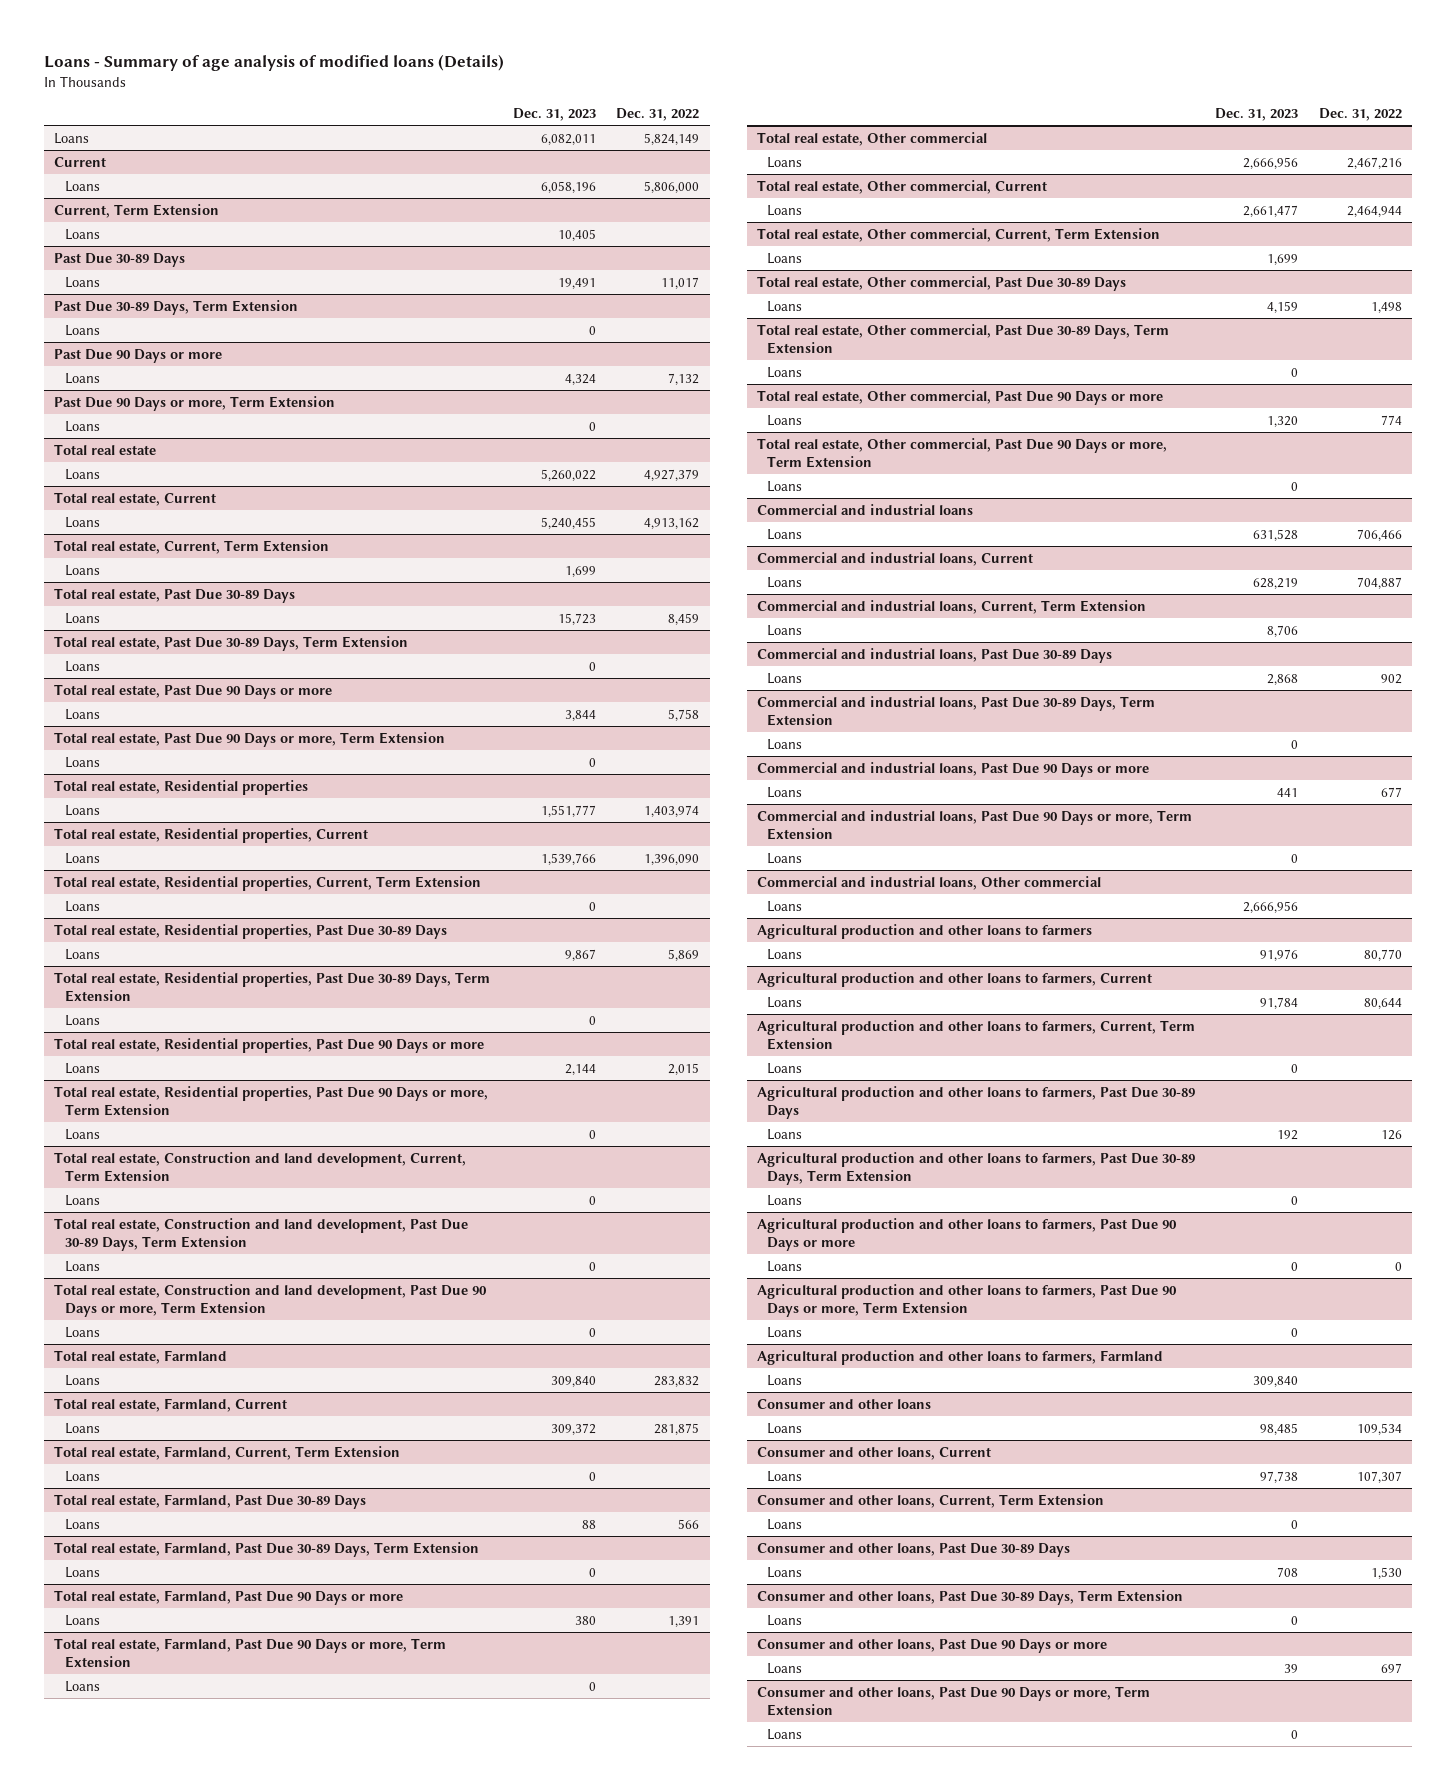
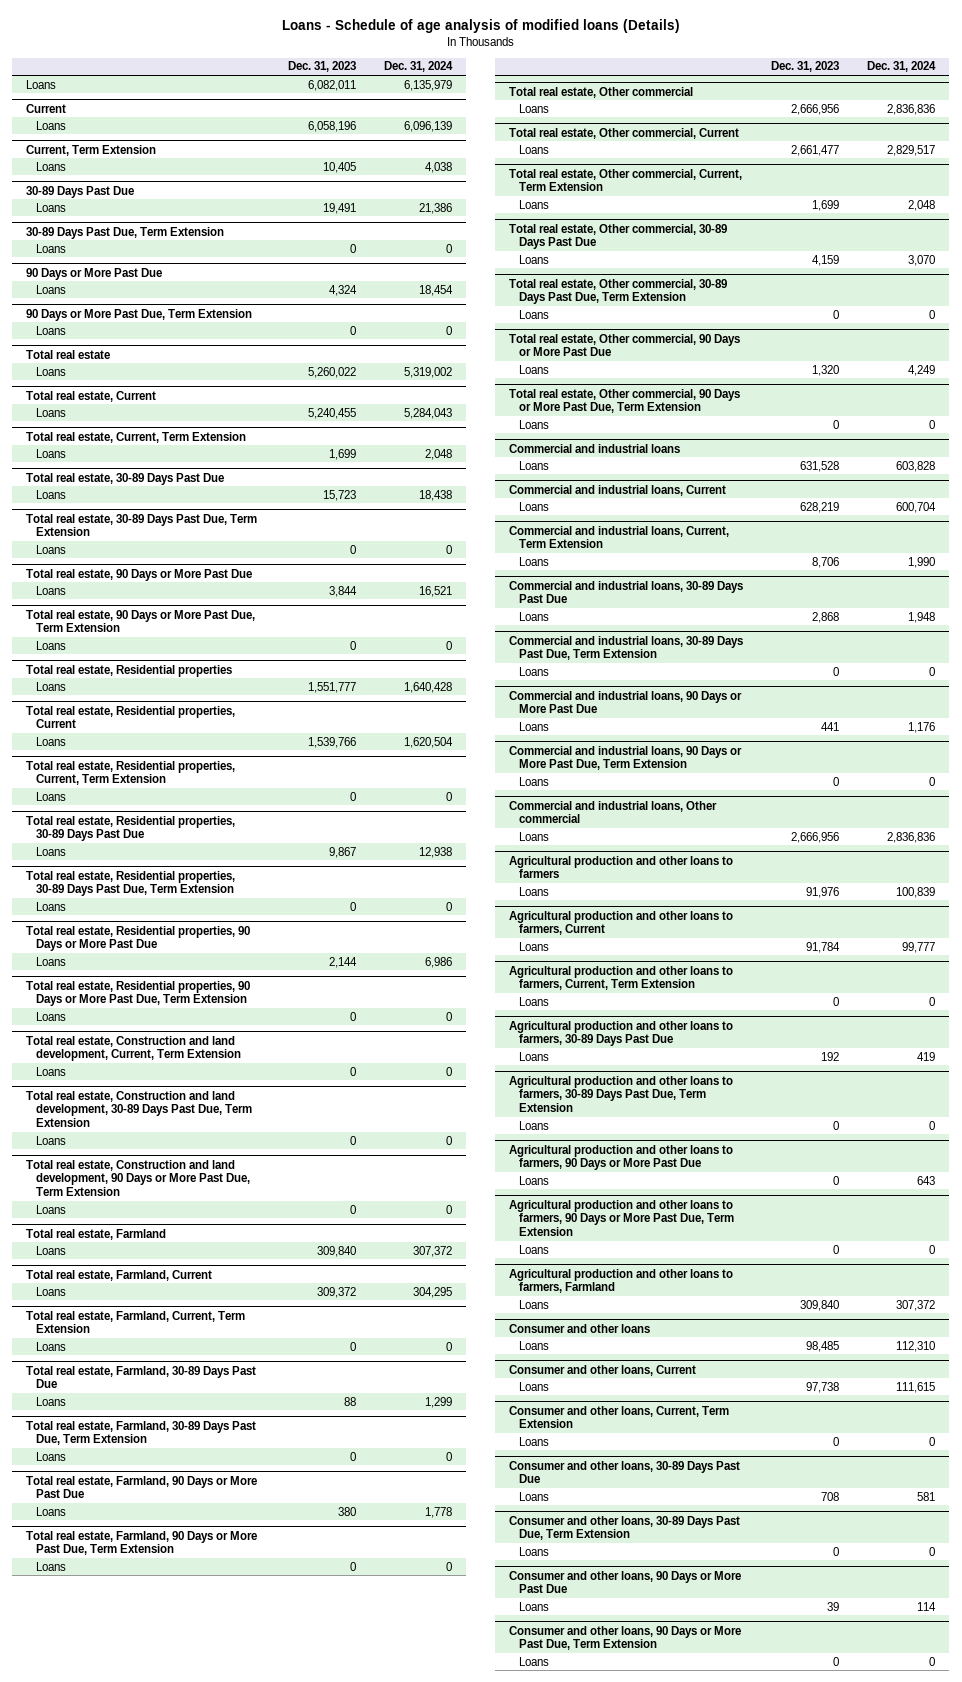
- Loans - Summary of age analysis of modified loans (Details)
+ Loans - Schedule of age analysis of modified loans (Details)
- | Dec. 31, 2023 | Dec. 31, 2022
+ | Dec. 31, 2023 | Dec. 31, 2024
- Past Due 30-89 Days
+ 30-89 Days Past Due
- Past Due 30-89 Days, Term Extension
+ 30-89 Days Past Due, Term Extension
- Past Due 90 Days or more
+ 90 Days or More Past Due
- Past Due 90 Days or more, Term Extension
+ 90 Days or More Past Due, Term Extension
- Total real estate, Past Due 30-89 Days
+ Total real estate, 30-89 Days Past Due
- Total real estate, Past Due 30-89 Days, Term Extension
+ Total real estate, 30-89 Days Past Due, Term Extension
- Total real estate, Past Due 90 Days or more
+ Total real estate, 90 Days or More Past Due
- Total real estate, Past Due 90 Days or more, Term Extension
+ Total real estate, 90 Days or More Past Due, Term Extension
- Total real estate, Residential properties, Past Due 30-89 Days
+ Total real estate, Residential properties, 30-89 Days Past Due
- Total real estate, Residential properties, Past Due 30-89 Days, Term Extension
+ Total real estate, Residential properties, 30-89 Days Past Due, Term Extension
- Total real estate, Residential properties, Past Due 90 Days or more
+ Total real estate, Residential properties, 90 Days or More Past Due
- Total real estate, Residential properties, Past Due 90 Days or more, Term Extension
+ Total real estate, Residential properties, 90 Days or More Past Due, Term Extension
- Total real estate, Construction and land development, Past Due 30-89 Days, Term Extension
+ Total real estate, Construction and land development, 30-89 Days Past Due, Term Extension
- Total real estate, Construction and land development, Past Due 90 Days or more, Term Extension
+ Total real estate, Construction and land development, 90 Days or More Past Due, Term Extension
- Total real estate, Farmland, Past Due 30-89 Days
+ Total real estate, Farmland, 30-89 Days Past Due
- Total real estate, Farmland, Past Due 30-89 Days, Term Extension
+ Total real estate, Farmland, 30-89 Days Past Due, Term Extension
- Total real estate, Farmland, Past Due 90 Days or more
+ Total real estate, Farmland, 90 Days or More Past Due
- Total real estate, Farmland, Past Due 90 Days or more, Term Extension
+ Total real estate, Farmland, 90 Days or More Past Due, Term Extension
- Total real estate, Other commercial, Past Due 30-89 Days
+ Total real estate, Other commercial, 30-89 Days Past Due
- Total real estate, Other commercial, Past Due 30-89 Days, Term Extension
+ Total real estate, Other commercial, 30-89 Days Past Due, Term Extension
- Total real estate, Other commercial, Past Due 90 Days or more
+ Total real estate, Other commercial, 90 Days or More Past Due
- Total real estate, Other commercial, Past Due 90 Days or more, Term Extension
+ Total real estate, Other commercial, 90 Days or More Past Due, Term Extension
- Commercial and industrial loans, Past Due 30-89 Days
+ Commercial and industrial loans, 30-89 Days Past Due
- Commercial and industrial loans, Past Due 30-89 Days, Term Extension
+ Commercial and industrial loans, 30-89 Days Past Due, Term Extension
- Commercial and industrial loans, Past Due 90 Days or more
+ Commercial and industrial loans, 90 Days or More Past Due
- Commercial and industrial loans, Past Due 90 Days or more, Term Extension
+ Commercial and industrial loans, 90 Days or More Past Due, Term Extension
- Agricultural production and other loans to farmers, Past Due 30-89 Days
+ Agricultural production and other loans to farmers, 30-89 Days Past Due
- Agricultural production and other loans to farmers, Past Due 30-89 Days, Term Extension
+ Agricultural production and other loans to farmers, 30-89 Days Past Due, Term Extension
- Agricultural production and other loans to farmers, Past Due 90 Days or more
+ Agricultural production and other loans to farmers, 90 Days or More Past Due
- Agricultural production and other loans to farmers, Past Due 90 Days or more, Term Extension
+ Agricultural production and other loans to farmers, 90 Days or More Past Due, Term Extension
- Consumer and other loans, Past Due 30-89 Days
+ Consumer and other loans, 30-89 Days Past Due
- Consumer and other loans, Past Due 30-89 Days, Term Extension
+ Consumer and other loans, 30-89 Days Past Due, Term Extension
- Consumer and other loans, Past Due 90 Days or more
+ Consumer and other loans, 90 Days or More Past Due
- Consumer and other loans, Past Due 90 Days or more, Term Extension
+ Consumer and other loans, 90 Days or More Past Due, Term Extension

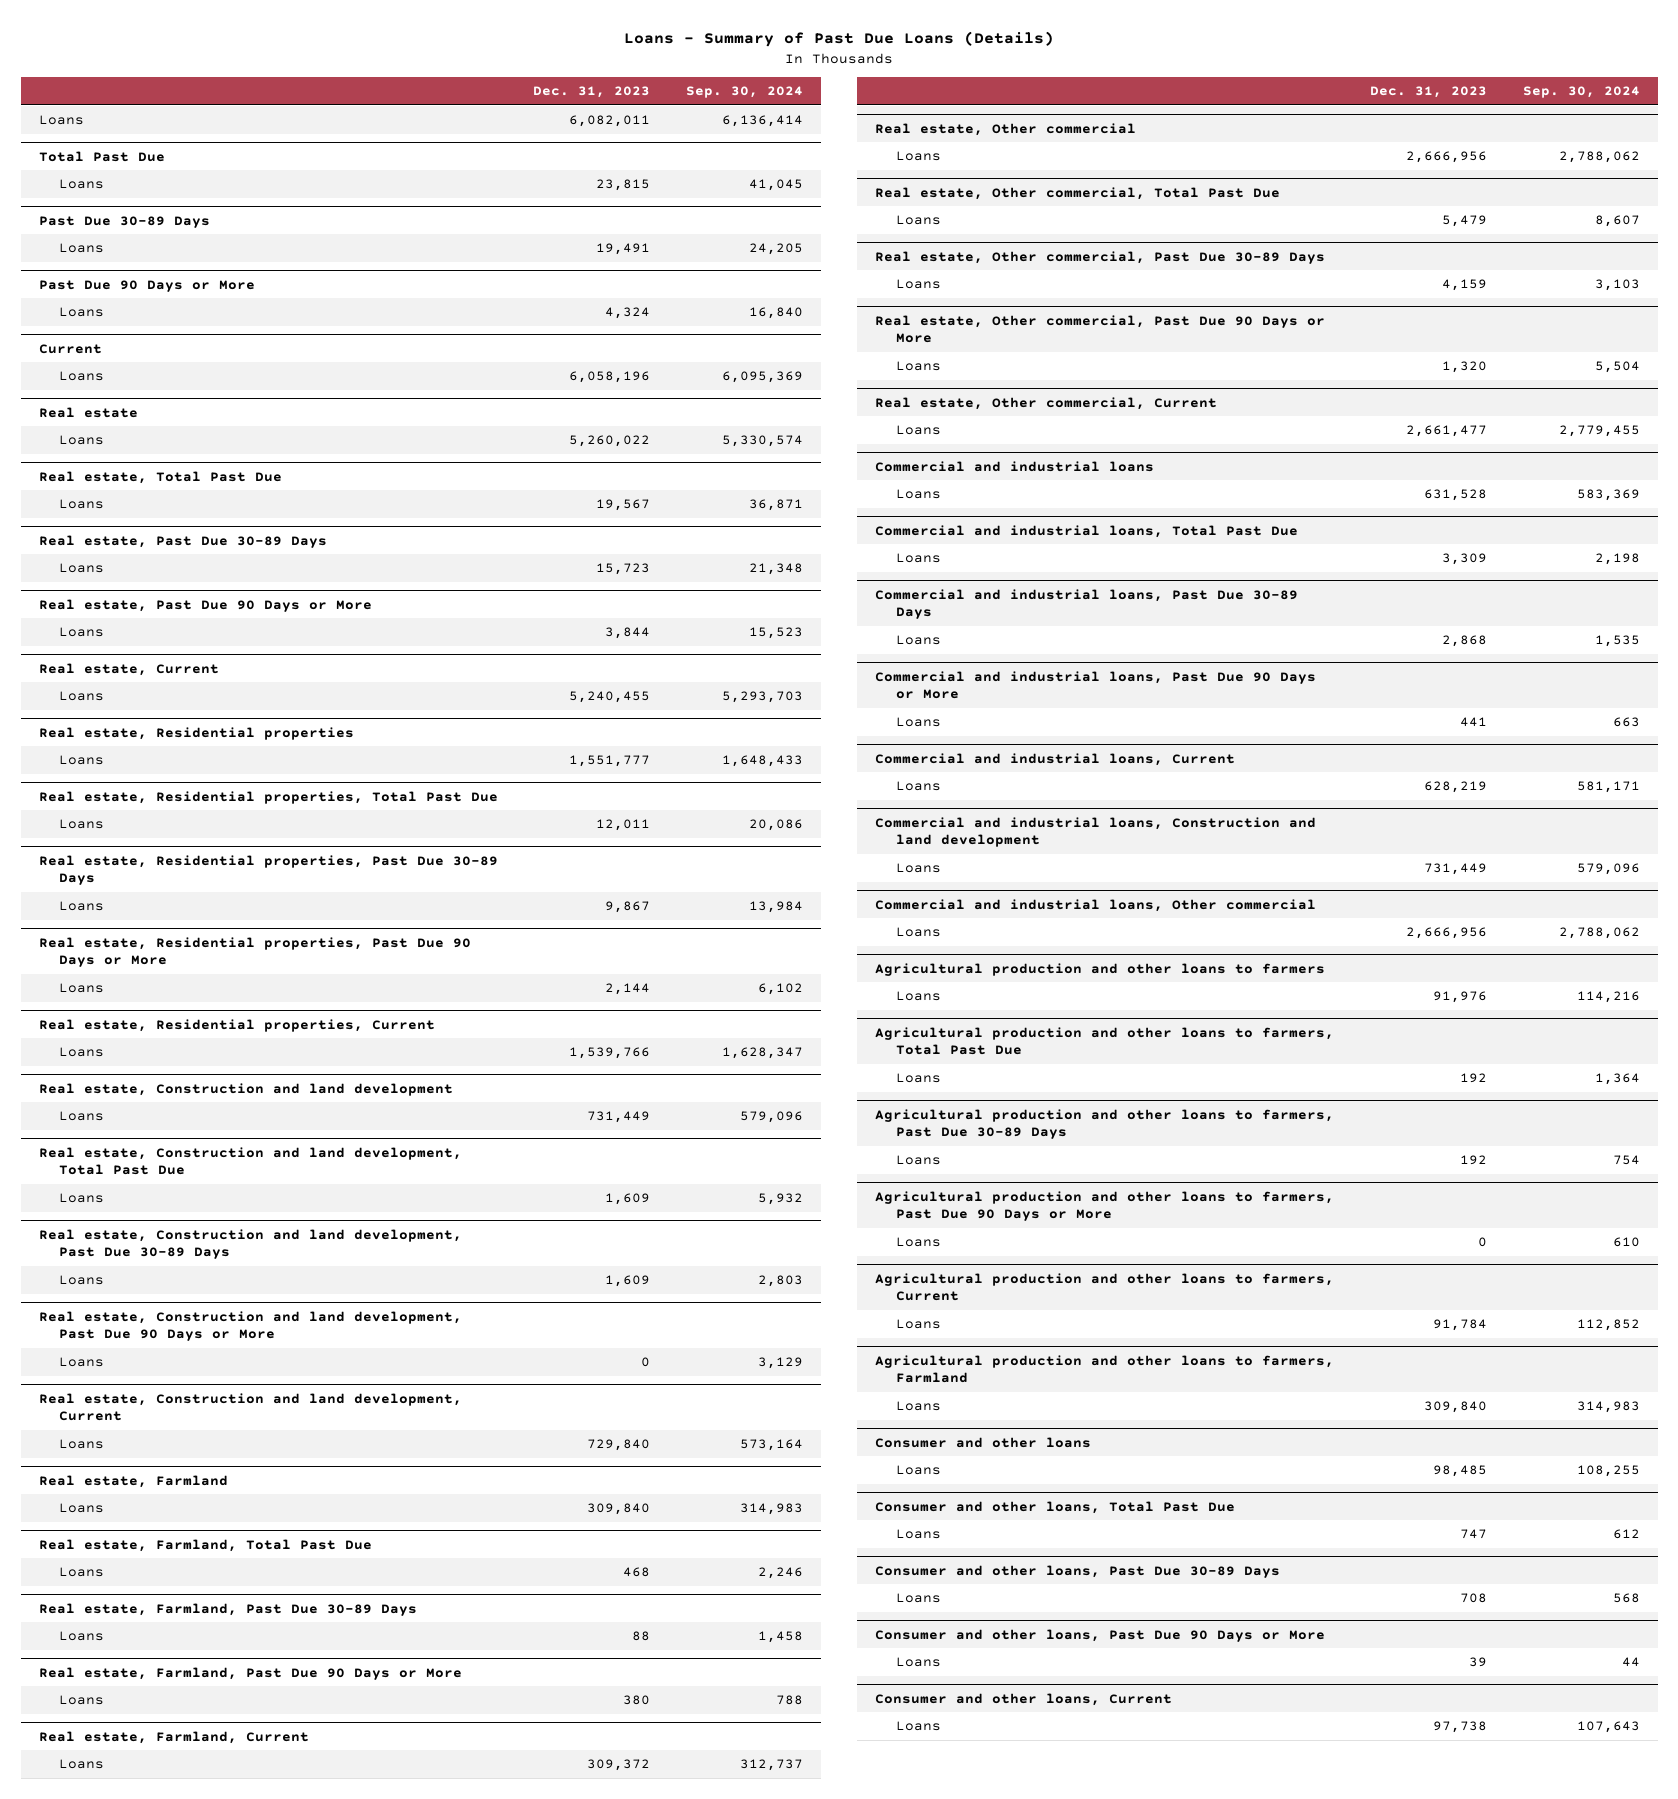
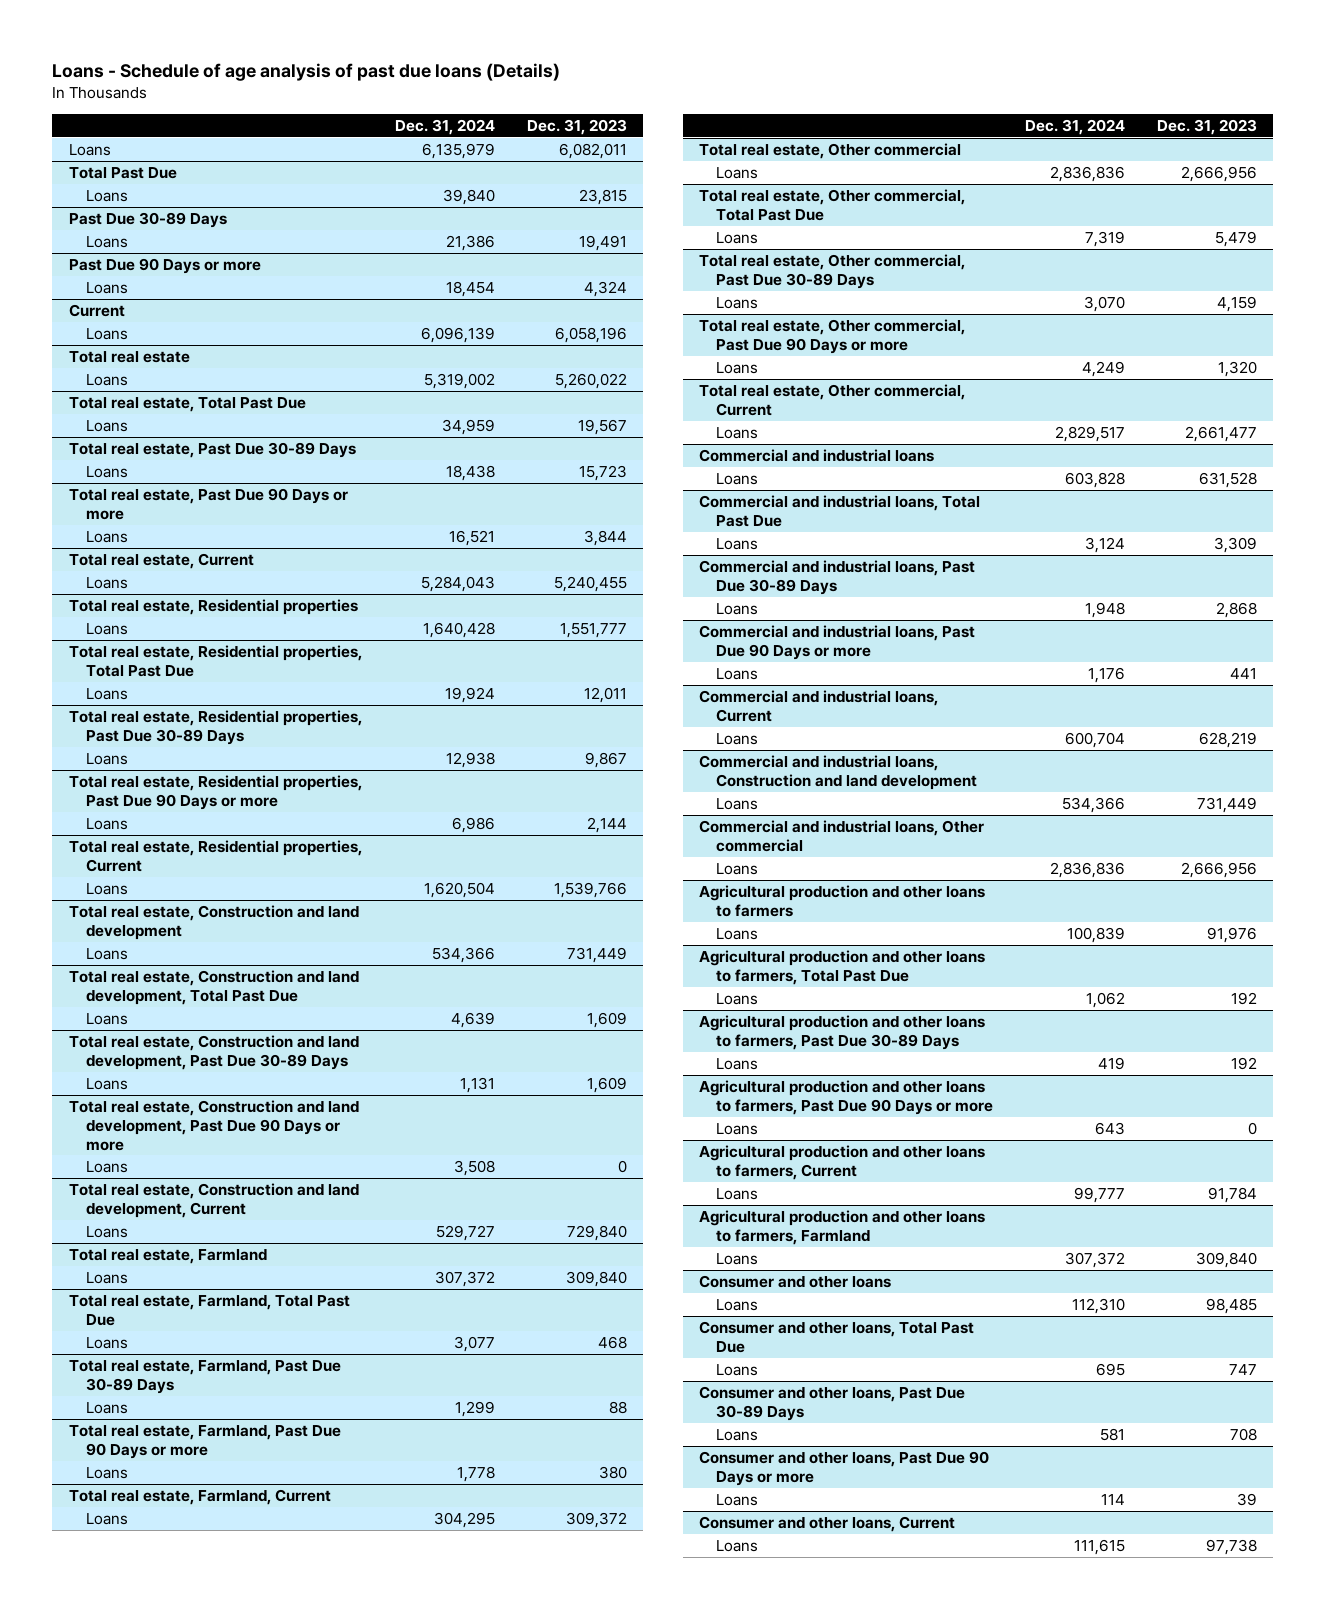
- Loans - Summary of Past Due Loans (Details)
+ Loans - Schedule of age analysis of past due loans (Details)
- | Dec. 31, 2023 | Sep. 30, 2024
+ | Dec. 31, 2024 | Dec. 31, 2023
- Past Due 90 Days or More
+ Past Due 90 Days or more
- Real estate
+ Total real estate
- Real estate, Total Past Due
+ Total real estate, Total Past Due
- Real estate, Past Due 30-89 Days
+ Total real estate, Past Due 30-89 Days
- Real estate, Past Due 90 Days or More
+ Total real estate, Past Due 90 Days or more
- Real estate, Current
+ Total real estate, Current
- Real estate, Residential properties
+ Total real estate, Residential properties
- Real estate, Residential properties, Total Past Due
+ Total real estate, Residential properties, Total Past Due
- Real estate, Residential properties, Past Due 30-89 Days
+ Total real estate, Residential properties, Past Due 30-89 Days
- Real estate, Residential properties, Past Due 90 Days or More
+ Total real estate, Residential properties, Past Due 90 Days or more
- Real estate, Residential properties, Current
+ Total real estate, Residential properties, Current
- Real estate, Construction and land development
+ Total real estate, Construction and land development
- Real estate, Construction and land development, Total Past Due
+ Total real estate, Construction and land development, Total Past Due
- Real estate, Construction and land development, Past Due 30-89 Days
+ Total real estate, Construction and land development, Past Due 30-89 Days
- Real estate, Construction and land development, Past Due 90 Days or More
+ Total real estate, Construction and land development, Past Due 90 Days or more
- Real estate, Construction and land development, Current
+ Total real estate, Construction and land development, Current
- Real estate, Farmland
+ Total real estate, Farmland
- Real estate, Farmland, Total Past Due
+ Total real estate, Farmland, Total Past Due
- Real estate, Farmland, Past Due 30-89 Days
+ Total real estate, Farmland, Past Due 30-89 Days
- Real estate, Farmland, Past Due 90 Days or More
+ Total real estate, Farmland, Past Due 90 Days or more
- Real estate, Farmland, Current
+ Total real estate, Farmland, Current
- Real estate, Other commercial
+ Total real estate, Other commercial
- Real estate, Other commercial, Total Past Due
+ Total real estate, Other commercial, Total Past Due
- Real estate, Other commercial, Past Due 30-89 Days
+ Total real estate, Other commercial, Past Due 30-89 Days
- Real estate, Other commercial, Past Due 90 Days or More
+ Total real estate, Other commercial, Past Due 90 Days or more
- Real estate, Other commercial, Current
+ Total real estate, Other commercial, Current
- Commercial and industrial loans, Past Due 90 Days or More
+ Commercial and industrial loans, Past Due 90 Days or more
- Agricultural production and other loans to farmers, Past Due 90 Days or More
+ Agricultural production and other loans to farmers, Past Due 90 Days or more
- Consumer and other loans, Past Due 90 Days or More
+ Consumer and other loans, Past Due 90 Days or more

